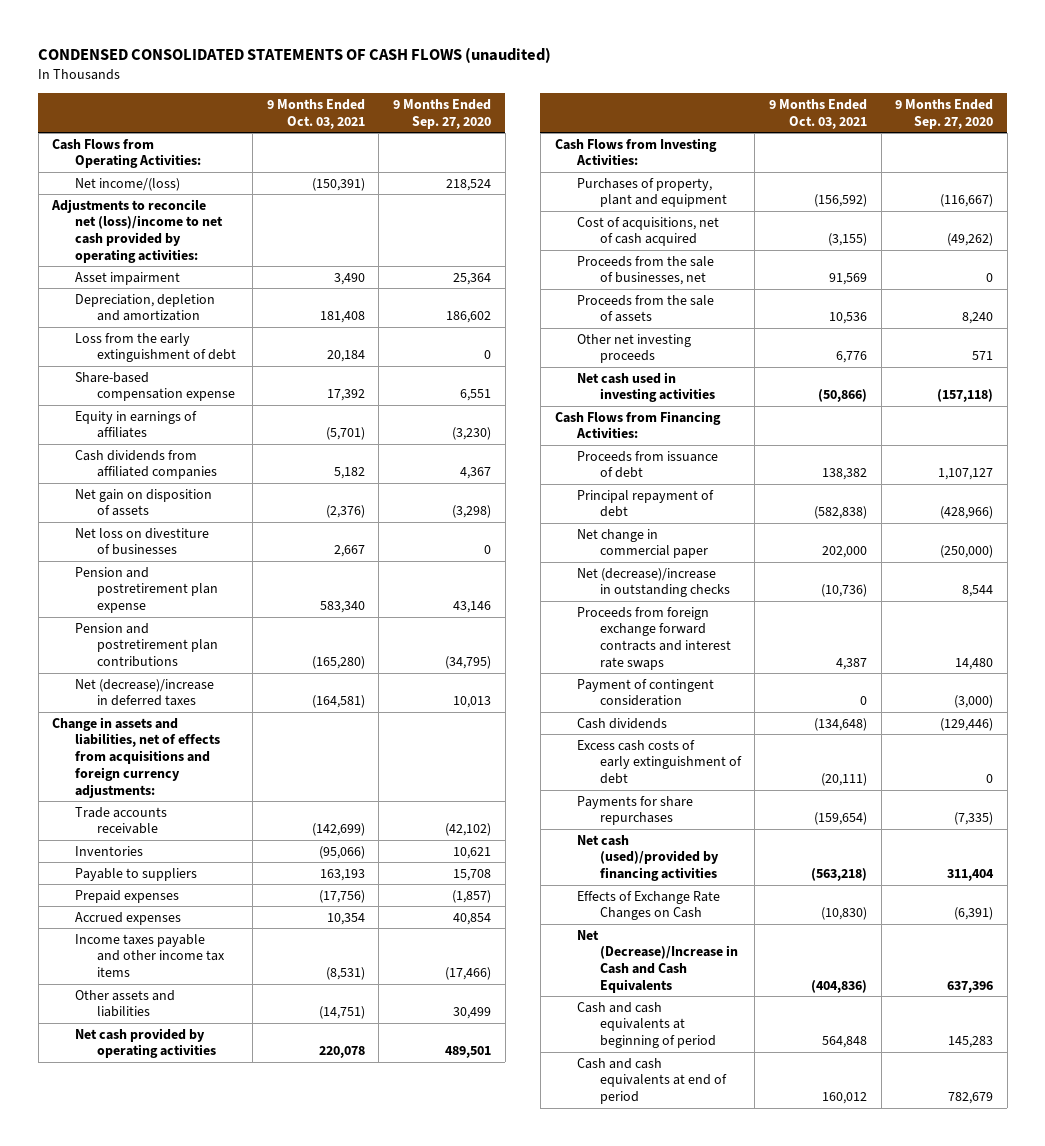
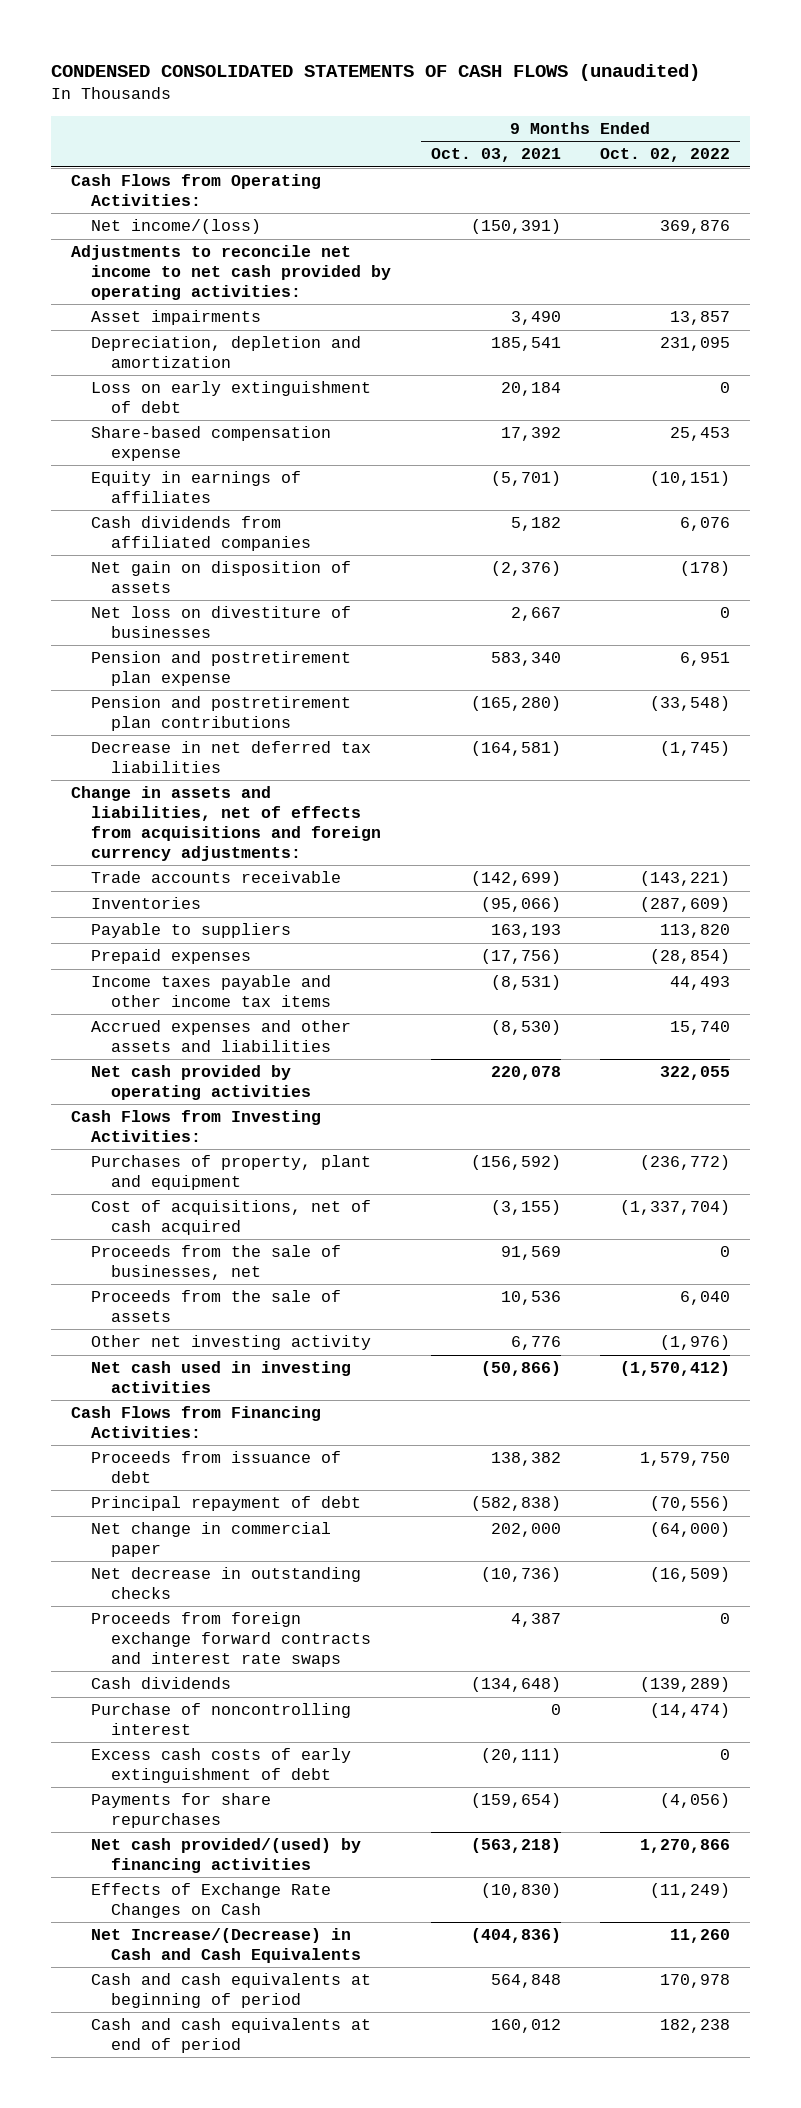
- | 9 Months Ended Oct. 03, 2021 | 9 Months Ended Sep. 27, 2020
+ | 9 Months Ended Oct. 03, 2021 | 9 Months Ended Oct. 02, 2022
- Adjustments to reconcile net (loss)/income to net cash provided by operating activities:
- Asset impairment | 3,490 | 25,364
- Depreciation, depletion and amortization | 181,408 | 186,602
- Loss from the early extinguishment of debt | 20,184 | 0
+ Adjustments to reconcile net income to net cash provided by operating activities:
+ Asset impairments | 3,490 | 13,857
+ Depreciation, depletion and amortization | 185,541 | 231,095
+ Loss on early extinguishment of debt | 20,184 | 0
- Net (decrease)/increase in deferred taxes | (164,581) | 10,013
+ Decrease in net deferred tax liabilities | (164,581) | (1,745)
- Accrued expenses | 10,354 | 40,854
- Other assets and liabilities | (14,751) | 30,499
+ Accrued expenses and other assets and liabilities | (8,530) | 15,740
- Other net investing proceeds | 6,776 | 571
+ Other net investing activity | 6,776 | (1,976)
- Net (decrease)/increase in outstanding checks | (10,736) | 8,544
+ Net decrease in outstanding checks | (10,736) | (16,509)
- Payment of contingent consideration | 0 | (3,000)
+ Purchase of noncontrolling interest | 0 | (14,474)
- Net cash (used)/provided by financing activities | (563,218) | 311,404
+ Net cash provided/(used) by financing activities | (563,218) | 1,270,866
- Net (Decrease)/Increase in Cash and Cash Equivalents | (404,836) | 637,396
+ Net Increase/(Decrease) in Cash and Cash Equivalents | (404,836) | 11,260

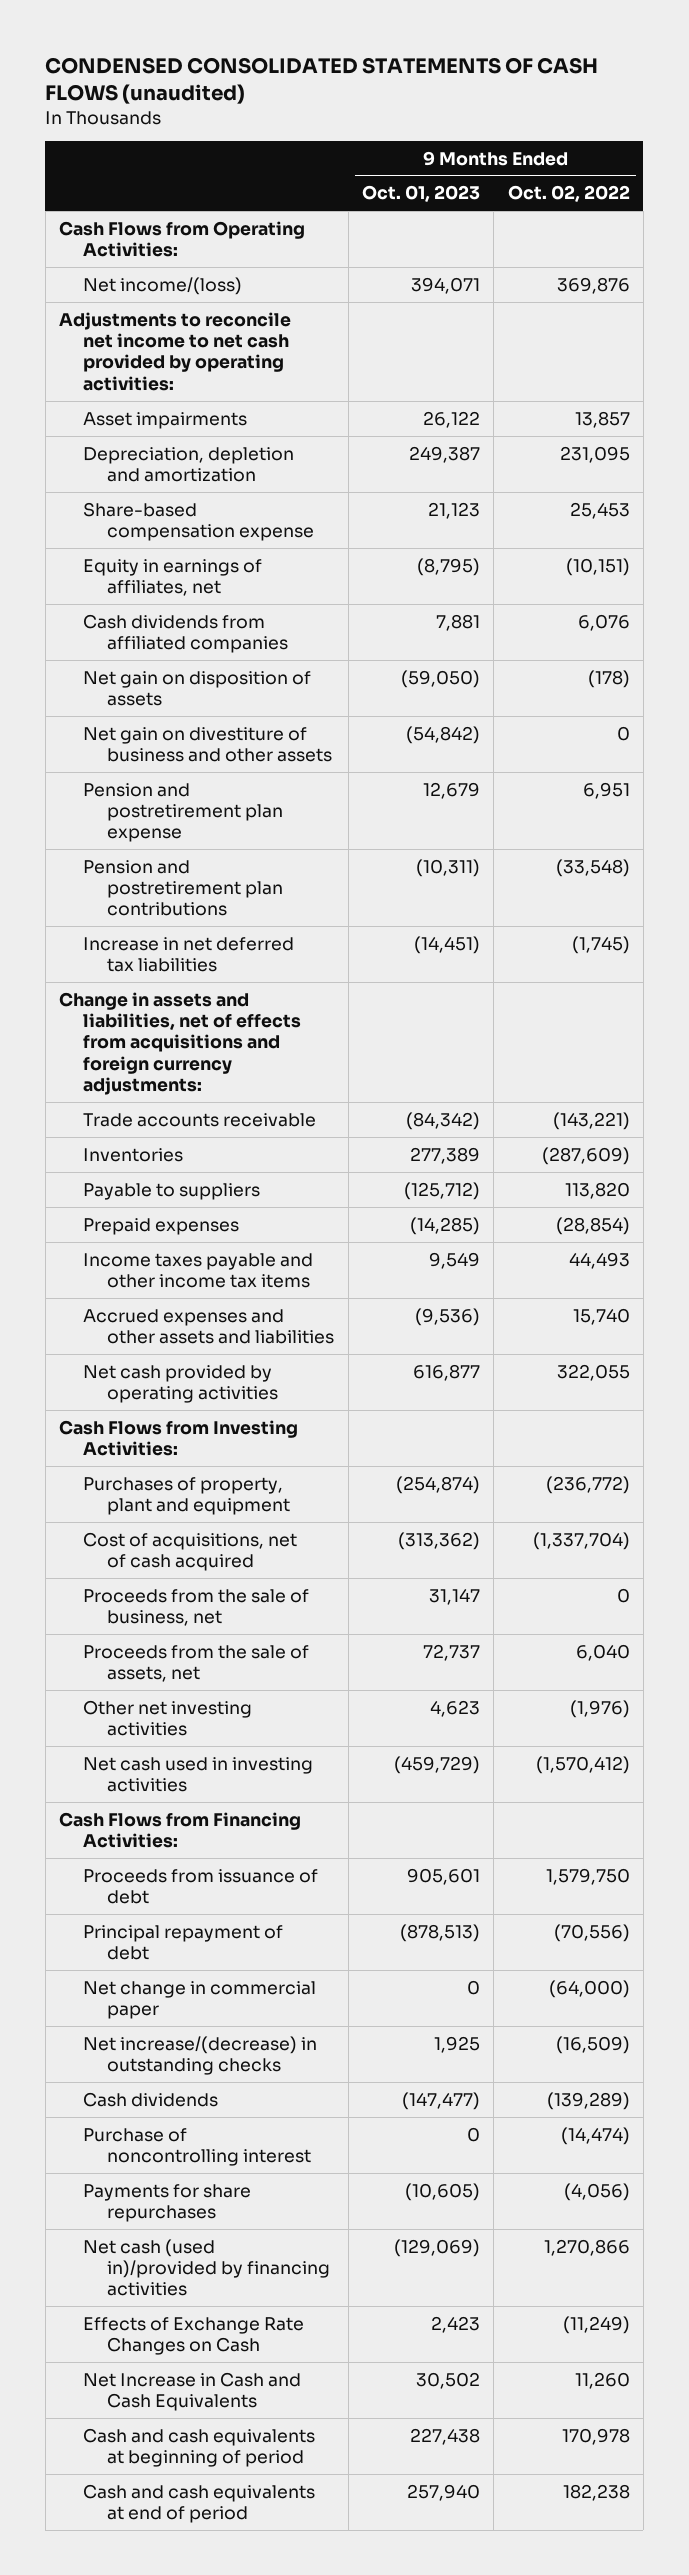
- | 9 Months Ended Oct. 03, 2021 | 9 Months Ended Oct. 02, 2022
+ | 9 Months Ended Oct. 01, 2023 | 9 Months Ended Oct. 02, 2022
- Loss on early extinguishment of debt | 20,184 | 0
- Equity in earnings of affiliates | (5,701) | (10,151)
+ Equity in earnings of affiliates, net | (8,795) | (10,151)
- Net loss on divestiture of businesses | 2,667 | 0
+ Net gain on divestiture of business and other assets | (54,842) | 0
- Decrease in net deferred tax liabilities | (164,581) | (1,745)
+ Increase in net deferred tax liabilities | (14,451) | (1,745)
- Proceeds from the sale of businesses, net | 91,569 | 0
- Proceeds from the sale of assets | 10,536 | 6,040
- Other net investing activity | 6,776 | (1,976)
+ Proceeds from the sale of business, net | 31,147 | 0
+ Proceeds from the sale of assets, net | 72,737 | 6,040
+ Other net investing activities | 4,623 | (1,976)
- Net decrease in outstanding checks | (10,736) | (16,509)
- Proceeds from foreign exchange forward contracts and interest rate swaps | 4,387 | 0
+ Net increase/(decrease) in outstanding checks | 1,925 | (16,509)
- Excess cash costs of early extinguishment of debt | (20,111) | 0
- Net cash provided/(used) by financing activities | (563,218) | 1,270,866
+ Net cash (used in)/provided by financing activities | (129,069) | 1,270,866
- Net Increase/(Decrease) in Cash and Cash Equivalents | (404,836) | 11,260
+ Net Increase in Cash and Cash Equivalents | 30,502 | 11,260

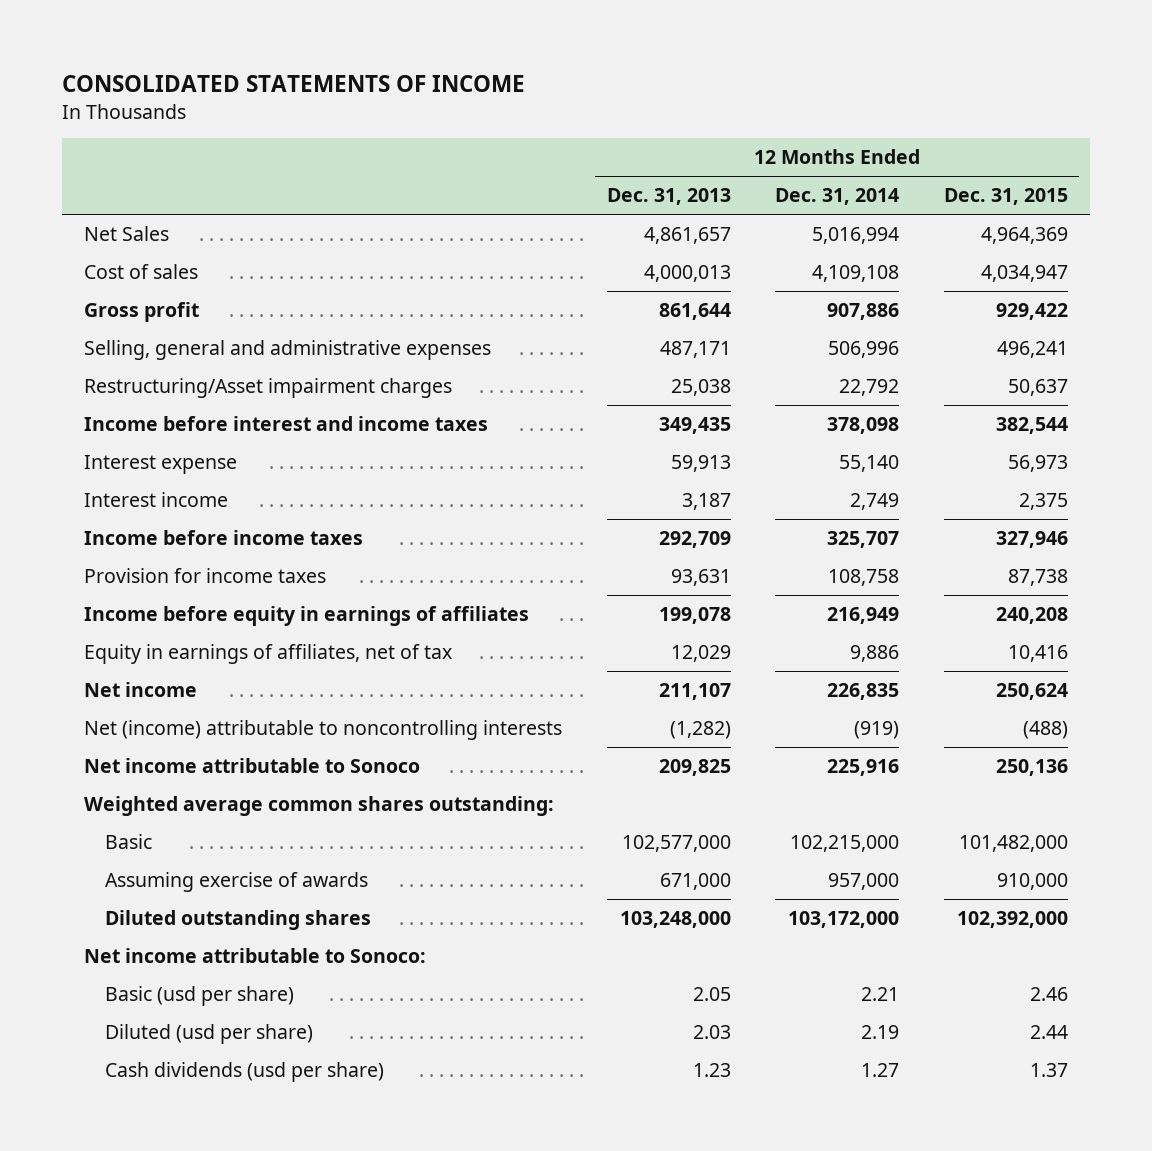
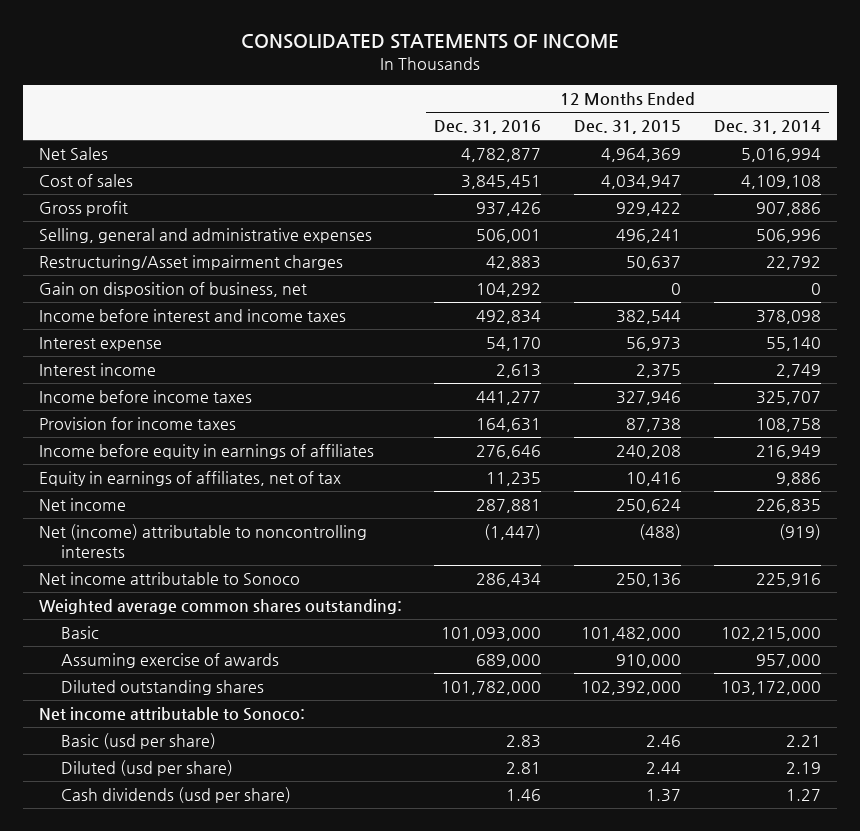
- | 12 Months Ended Dec. 31, 2013 | 12 Months Ended Dec. 31, 2014 | 12 Months Ended Dec. 31, 2015
+ | 12 Months Ended Dec. 31, 2016 | 12 Months Ended Dec. 31, 2015 | 12 Months Ended Dec. 31, 2014
+ Gain on disposition of business, net | 104,292 | 0 | 0

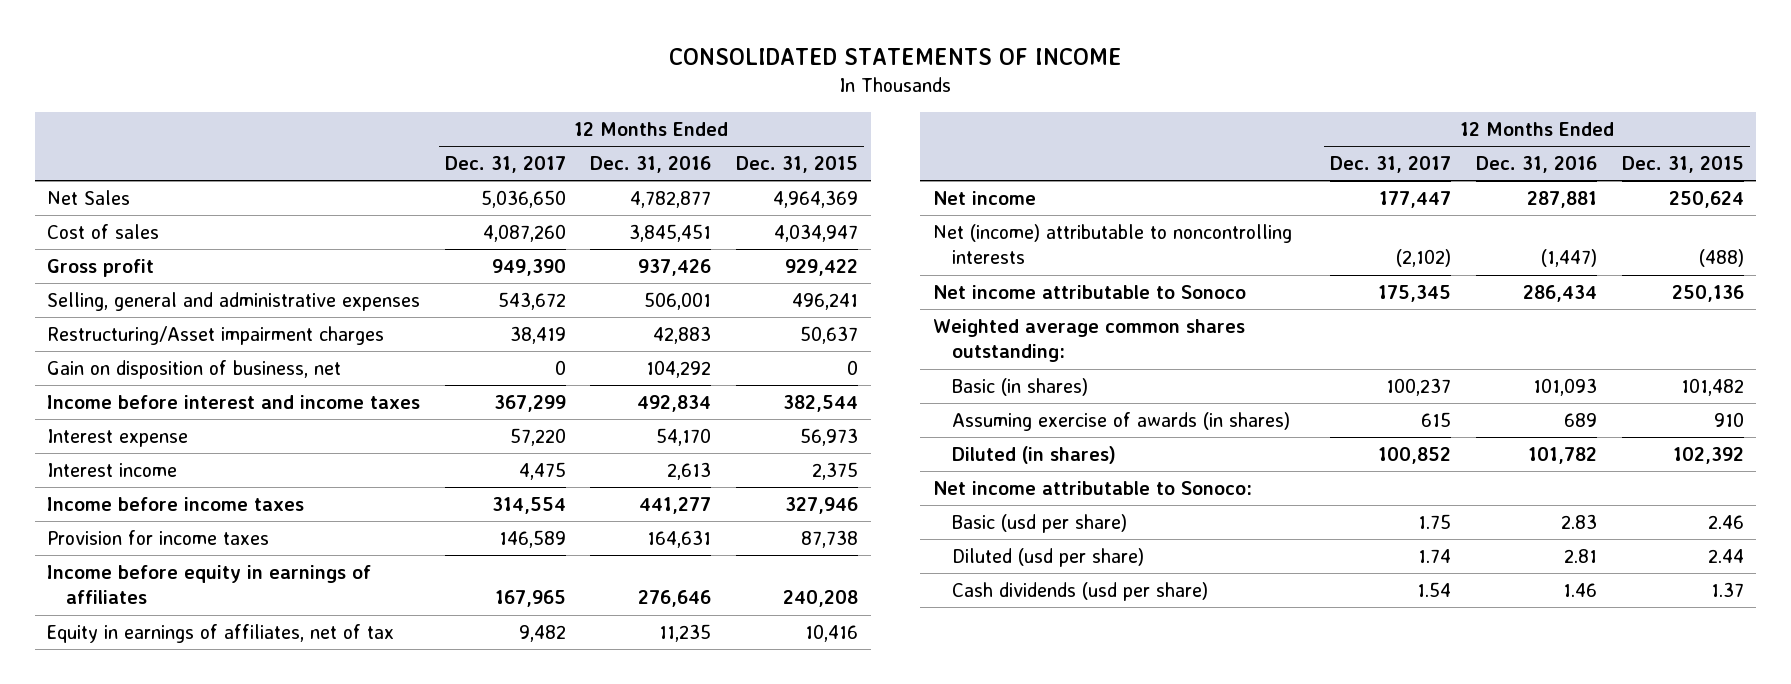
- | 12 Months Ended Dec. 31, 2016 | 12 Months Ended Dec. 31, 2015 | 12 Months Ended Dec. 31, 2014
+ | 12 Months Ended Dec. 31, 2017 | 12 Months Ended Dec. 31, 2016 | 12 Months Ended Dec. 31, 2015
- Basic | 101,093,000 | 101,482,000 | 102,215,000
- Assuming exercise of awards | 689,000 | 910,000 | 957,000
- Diluted outstanding shares | 101,782,000 | 102,392,000 | 103,172,000
+ Basic (in shares) | 100,237 | 101,093 | 101,482
+ Assuming exercise of awards (in shares) | 615 | 689 | 910
+ Diluted (in shares) | 100,852 | 101,782 | 102,392

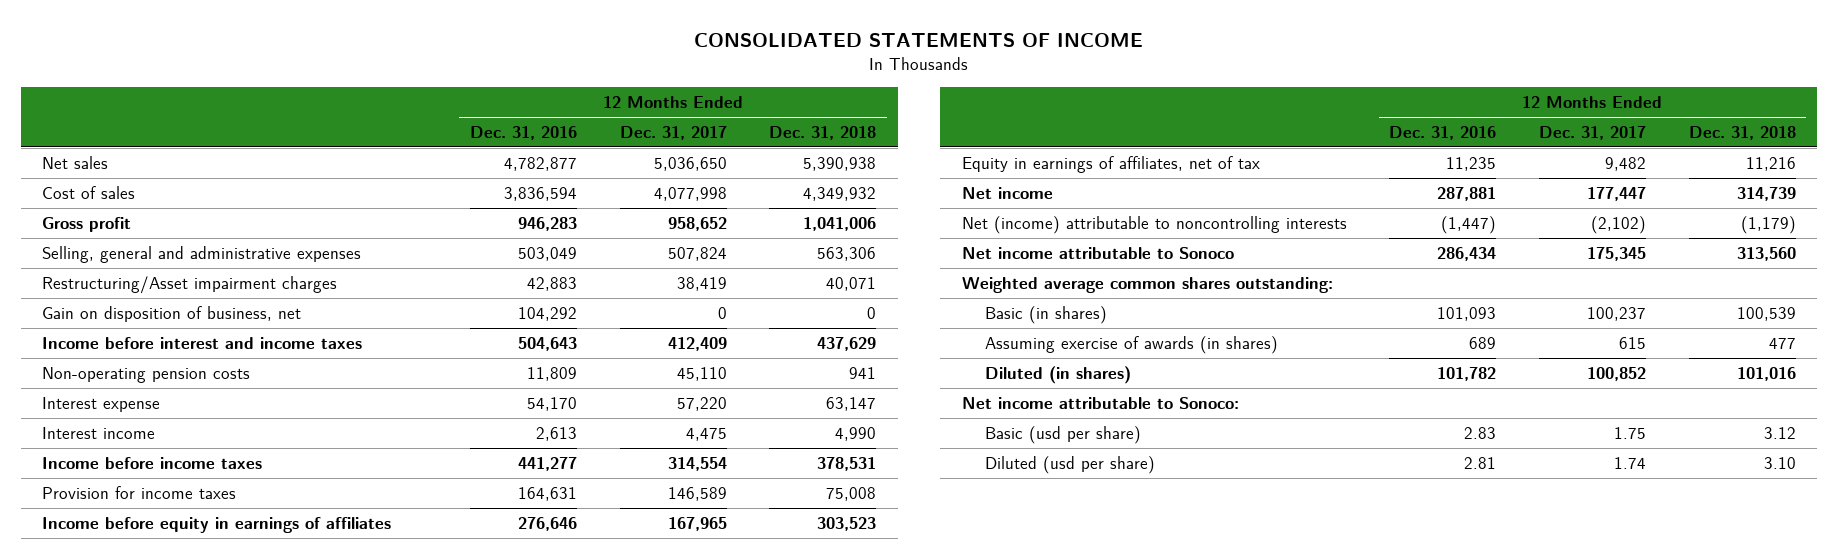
- | 12 Months Ended Dec. 31, 2017 | 12 Months Ended Dec. 31, 2016 | 12 Months Ended Dec. 31, 2015
+ | 12 Months Ended Dec. 31, 2016 | 12 Months Ended Dec. 31, 2017 | 12 Months Ended Dec. 31, 2018
- Net Sales | 5,036,650 | 4,782,877 | 4,964,369
- Cost of sales | 4,087,260 | 3,845,451 | 4,034,947
- Gross profit | 949,390 | 937,426 | 929,422
- Selling, general and administrative expenses | 543,672 | 506,001 | 496,241
+ Net sales | 4,782,877 | 5,036,650 | 5,390,938
+ Cost of sales | 3,836,594 | 4,077,998 | 4,349,932
+ Gross profit | 946,283 | 958,652 | 1,041,006
+ Selling, general and administrative expenses | 503,049 | 507,824 | 563,306
- Income before interest and income taxes | 367,299 | 492,834 | 382,544
+ Income before interest and income taxes | 504,643 | 412,409 | 437,629
+ Non-operating pension costs | 11,809 | 45,110 | 941
- Cash dividends (usd per share) | 1.54 | 1.46 | 1.37

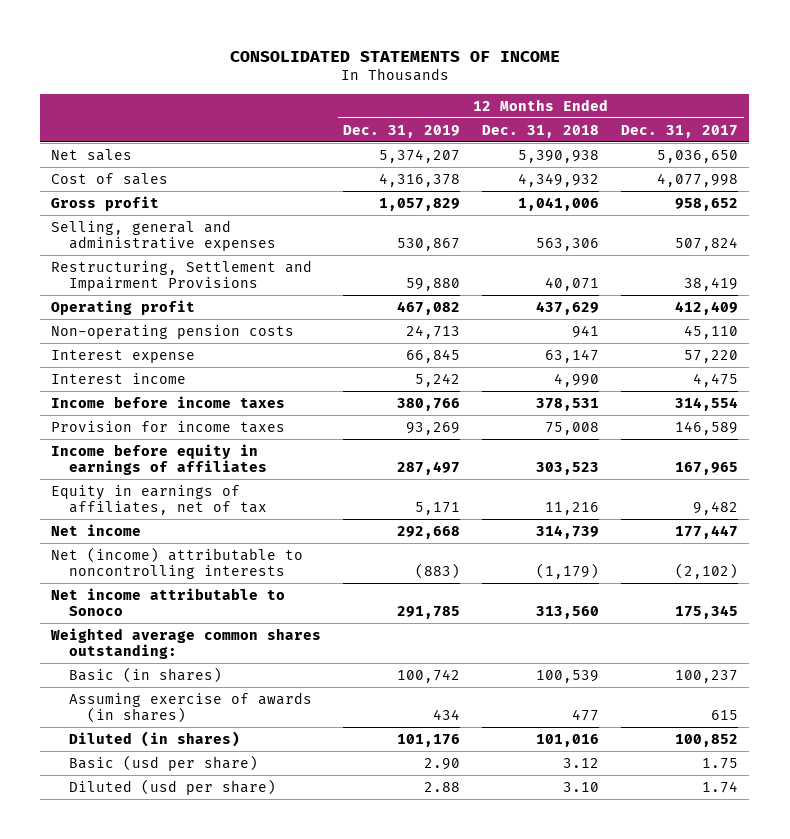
- | 12 Months Ended Dec. 31, 2016 | 12 Months Ended Dec. 31, 2017 | 12 Months Ended Dec. 31, 2018
+ | 12 Months Ended Dec. 31, 2019 | 12 Months Ended Dec. 31, 2018 | 12 Months Ended Dec. 31, 2017
- Restructuring/Asset impairment charges | 42,883 | 38,419 | 40,071
- Gain on disposition of business, net | 104,292 | 0 | 0
- Income before interest and income taxes | 504,643 | 412,409 | 437,629
+ Restructuring, Settlement and Impairment Provisions | 59,880 | 40,071 | 38,419
+ Operating profit | 467,082 | 437,629 | 412,409
- Net income attributable to Sonoco:

